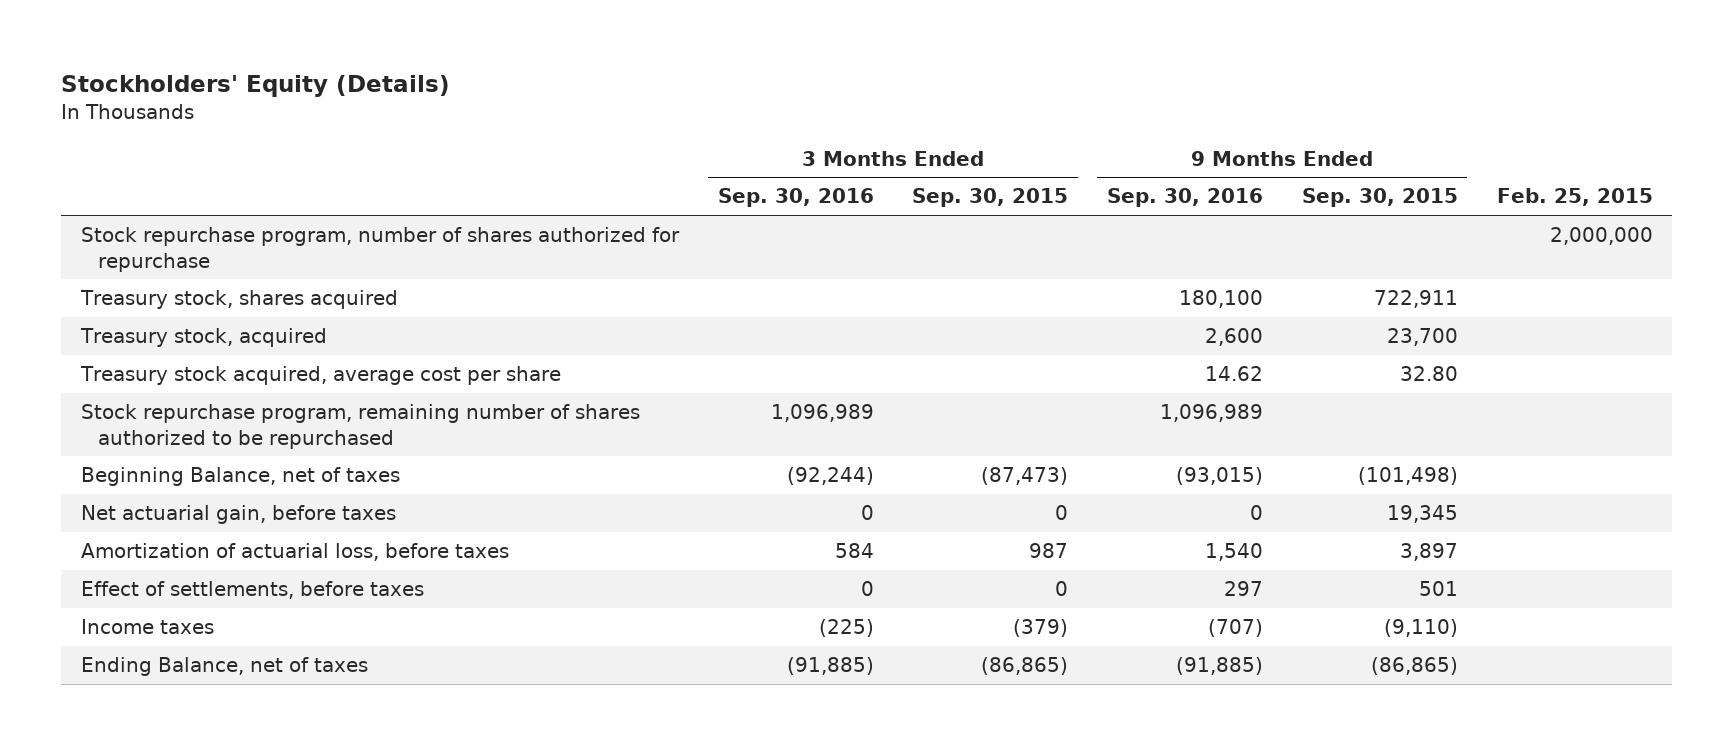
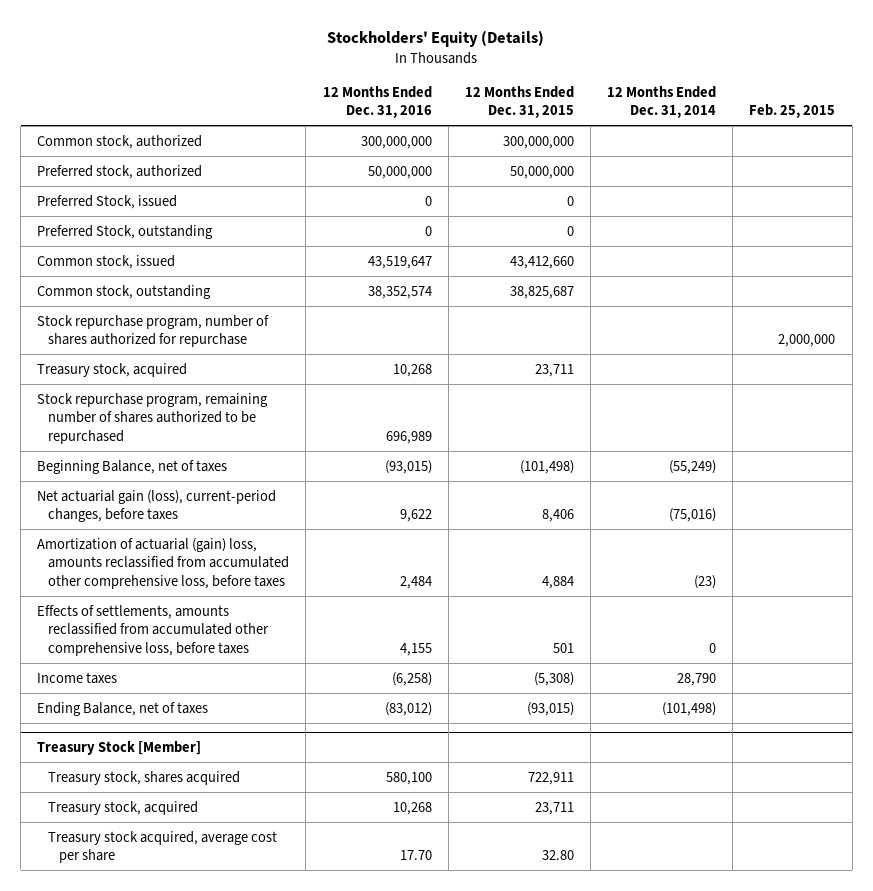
- | 3 Months Ended Sep. 30, 2016 | 3 Months Ended Sep. 30, 2015 | 9 Months Ended Sep. 30, 2016 | 9 Months Ended Sep. 30, 2015 | Feb. 25, 2015
+ | 12 Months Ended Dec. 31, 2016 | 12 Months Ended Dec. 31, 2015 | 12 Months Ended Dec. 31, 2014 | Feb. 25, 2015
+ Common stock, authorized | 300,000,000 | 300,000,000 | |
+ Preferred stock, authorized | 50,000,000 | 50,000,000 | |
+ Preferred Stock, issued | 0 | 0 | |
+ Preferred Stock, outstanding | 0 | 0 | |
+ Common stock, issued | 43,519,647 | 43,412,660 | |
+ Common stock, outstanding | 38,352,574 | 38,825,687 | |
- Treasury stock, shares acquired | | | 180,100 | 722,911 |
- Treasury stock acquired, average cost per share | | | 14.62 | 32.80 |
- Net actuarial gain, before taxes | 0 | 0 | 0 | 19,345 |
- Amortization of actuarial loss, before taxes | 584 | 987 | 1,540 | 3,897 |
- Effect of settlements, before taxes | 0 | 0 | 297 | 501 |
+ Net actuarial gain (loss), current-period changes, before taxes | 9,622 | 8,406 | (75,016) |
+ Amortization of actuarial (gain) loss, amounts reclassified from accumulated other comprehensive loss, before taxes | 2,484 | 4,884 | (23) |
+ Effects of settlements, amounts reclassified from accumulated other comprehensive loss, before taxes | 4,155 | 501 | 0 |
+ Treasury Stock [Member]
+ Treasury stock, shares acquired | 580,100 | 722,911 | |
+ Treasury stock, acquired | 10,268 | 23,711 | |
+ Treasury stock acquired, average cost per share | 17.70 | 32.80 | |

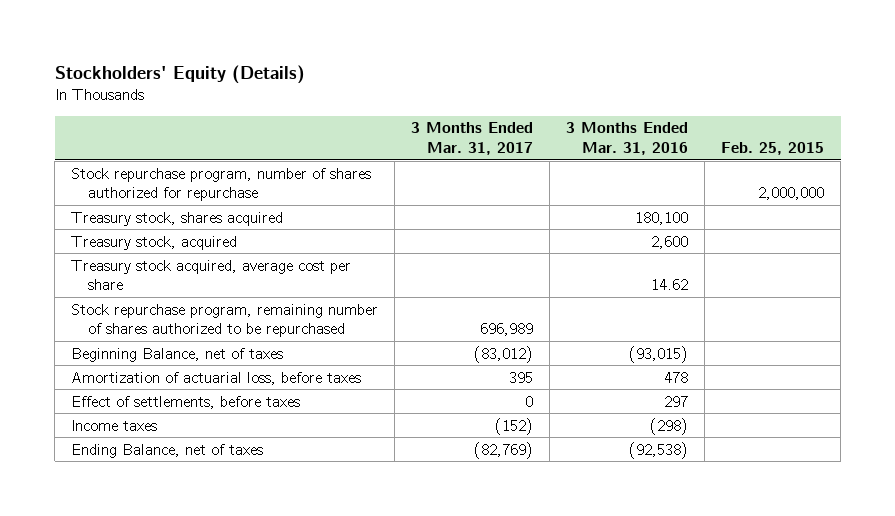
- | 12 Months Ended Dec. 31, 2016 | 12 Months Ended Dec. 31, 2015 | 12 Months Ended Dec. 31, 2014 | Feb. 25, 2015
+ | 3 Months Ended Mar. 31, 2017 | 3 Months Ended Mar. 31, 2016 | Feb. 25, 2015
- Common stock, authorized | 300,000,000 | 300,000,000 | |
- Preferred stock, authorized | 50,000,000 | 50,000,000 | |
- Preferred Stock, issued | 0 | 0 | |
- Preferred Stock, outstanding | 0 | 0 | |
- Common stock, issued | 43,519,647 | 43,412,660 | |
- Common stock, outstanding | 38,352,574 | 38,825,687 | |
+ Treasury stock, shares acquired | | 180,100 |
+ Treasury stock acquired, average cost per share | | 14.62 |
- Net actuarial gain (loss), current-period changes, before taxes | 9,622 | 8,406 | (75,016) |
- Amortization of actuarial (gain) loss, amounts reclassified from accumulated other comprehensive loss, before taxes | 2,484 | 4,884 | (23) |
- Effects of settlements, amounts reclassified from accumulated other comprehensive loss, before taxes | 4,155 | 501 | 0 |
+ Amortization of actuarial loss, before taxes | 395 | 478 |
+ Effect of settlements, before taxes | 0 | 297 |
- Treasury Stock [Member]
- Treasury stock, shares acquired | 580,100 | 722,911 | |
- Treasury stock, acquired | 10,268 | 23,711 | |
- Treasury stock acquired, average cost per share | 17.70 | 32.80 | |

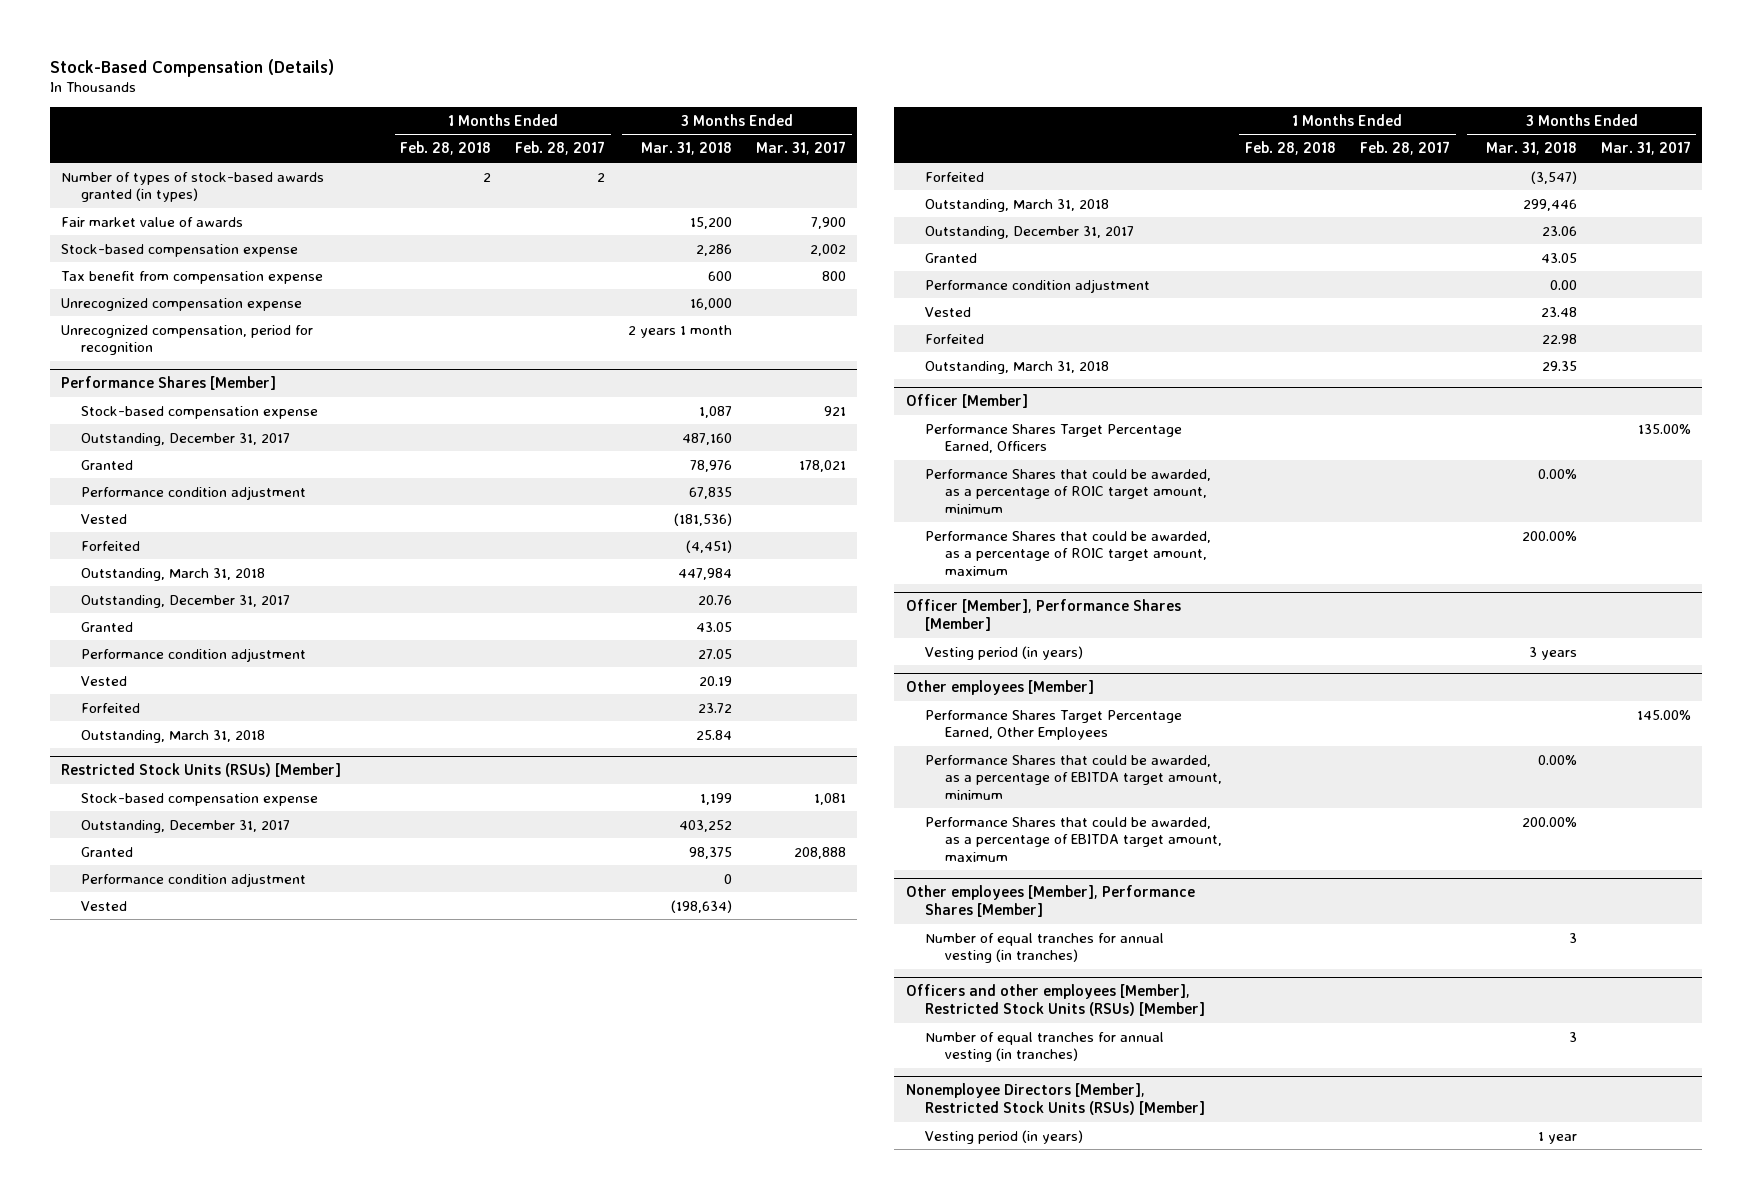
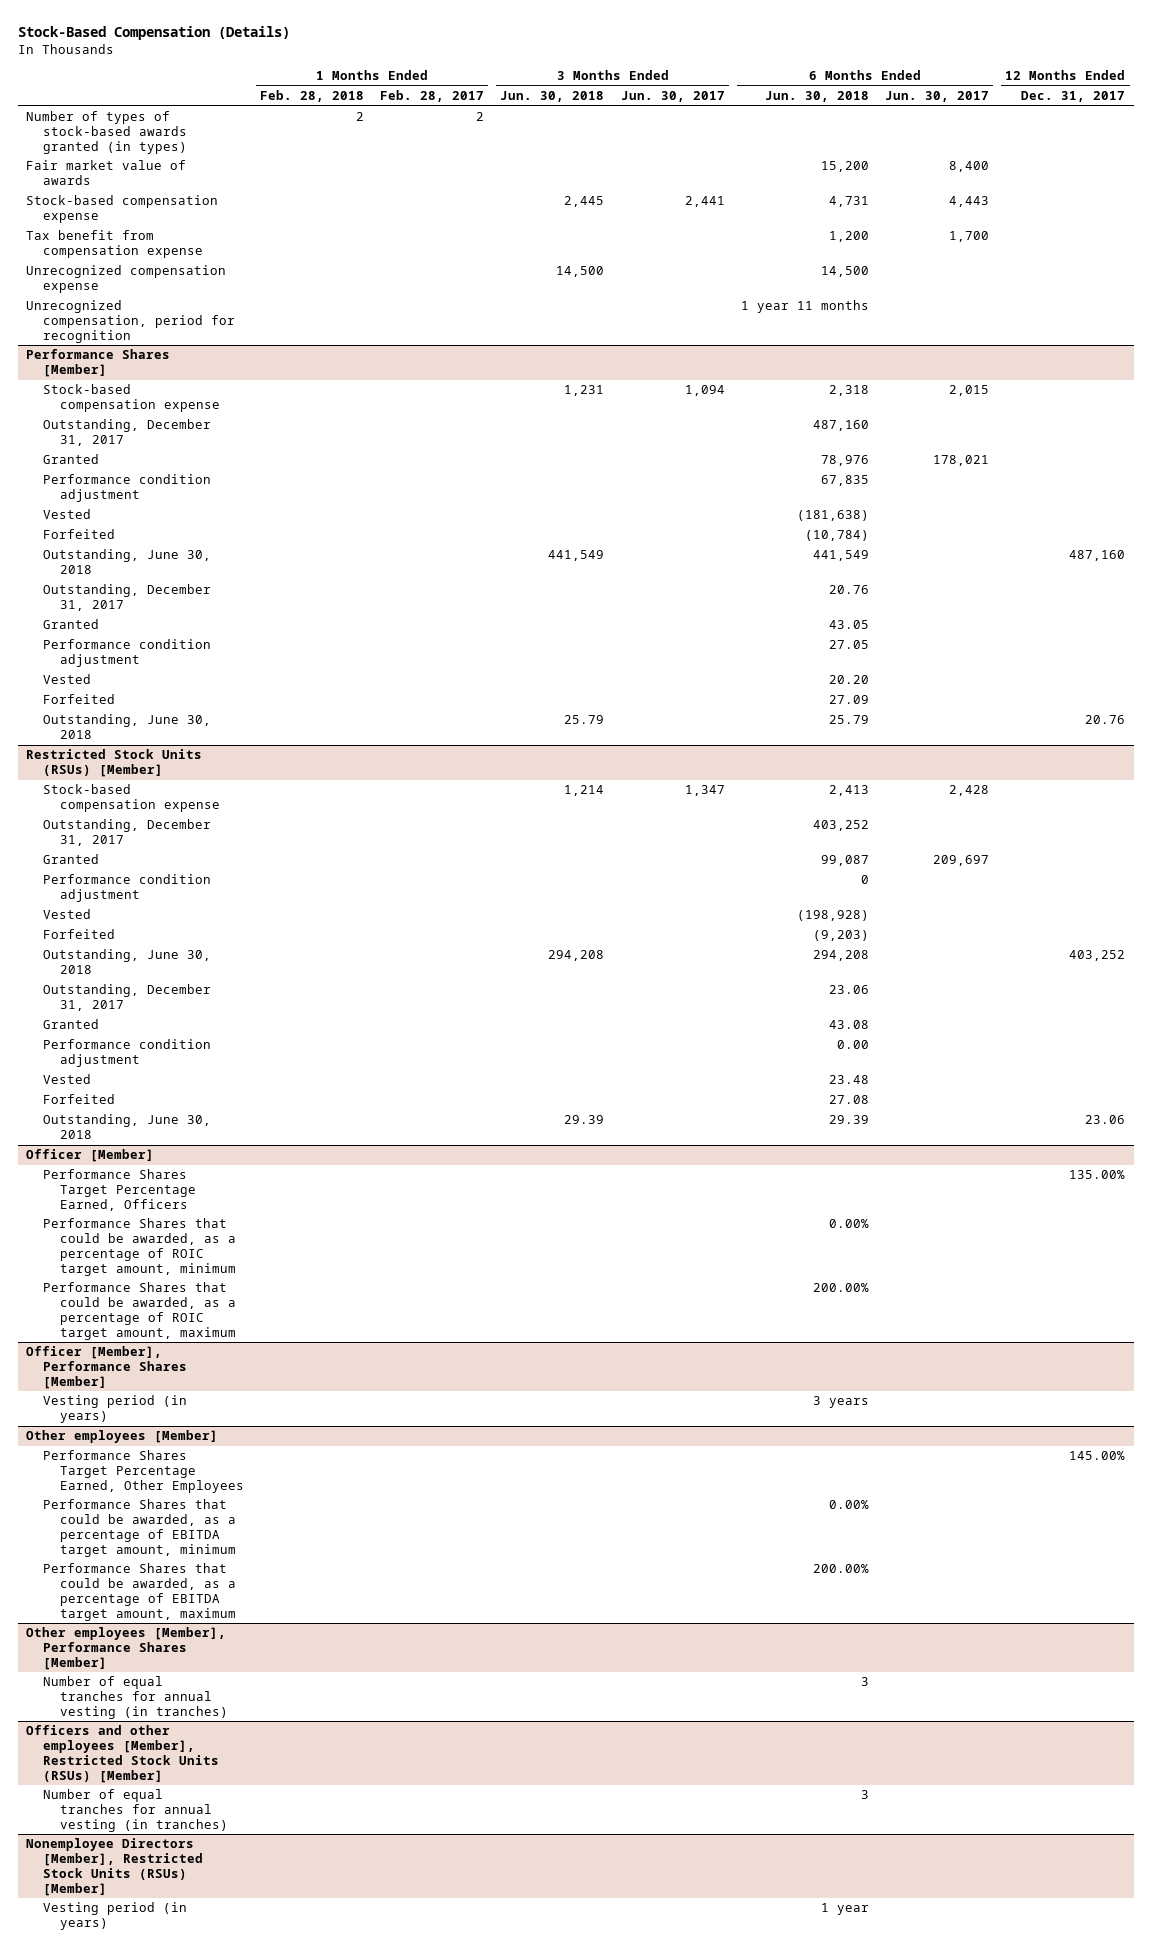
- | 1 Months Ended Feb. 28, 2018 | 1 Months Ended Feb. 28, 2017 | 3 Months Ended Mar. 31, 2018 | 3 Months Ended Mar. 31, 2017
+ | 1 Months Ended Feb. 28, 2018 | 1 Months Ended Feb. 28, 2017 | 3 Months Ended Jun. 30, 2018 | 3 Months Ended Jun. 30, 2017 | 6 Months Ended Jun. 30, 2018 | 6 Months Ended Jun. 30, 2017 | 12 Months Ended Dec. 31, 2017
@ Performance Shares [Member]
- Outstanding, March 31, 2018 | | | 447,984 |
+ Outstanding, June 30, 2018 | | | 441,549 | | 441,549 | | 487,160
- Outstanding, March 31, 2018 | | | 25.84 |
+ Outstanding, June 30, 2018 | | | 25.79 | | 25.79 | | 20.76
@ Restricted Stock Units (RSUs) [Member]
- Outstanding, March 31, 2018 | | | 299,446 |
+ Outstanding, June 30, 2018 | | | 294,208 | | 294,208 | | 403,252
- Outstanding, March 31, 2018 | | | 29.35 |
+ Outstanding, June 30, 2018 | | | 29.39 | | 29.39 | | 23.06

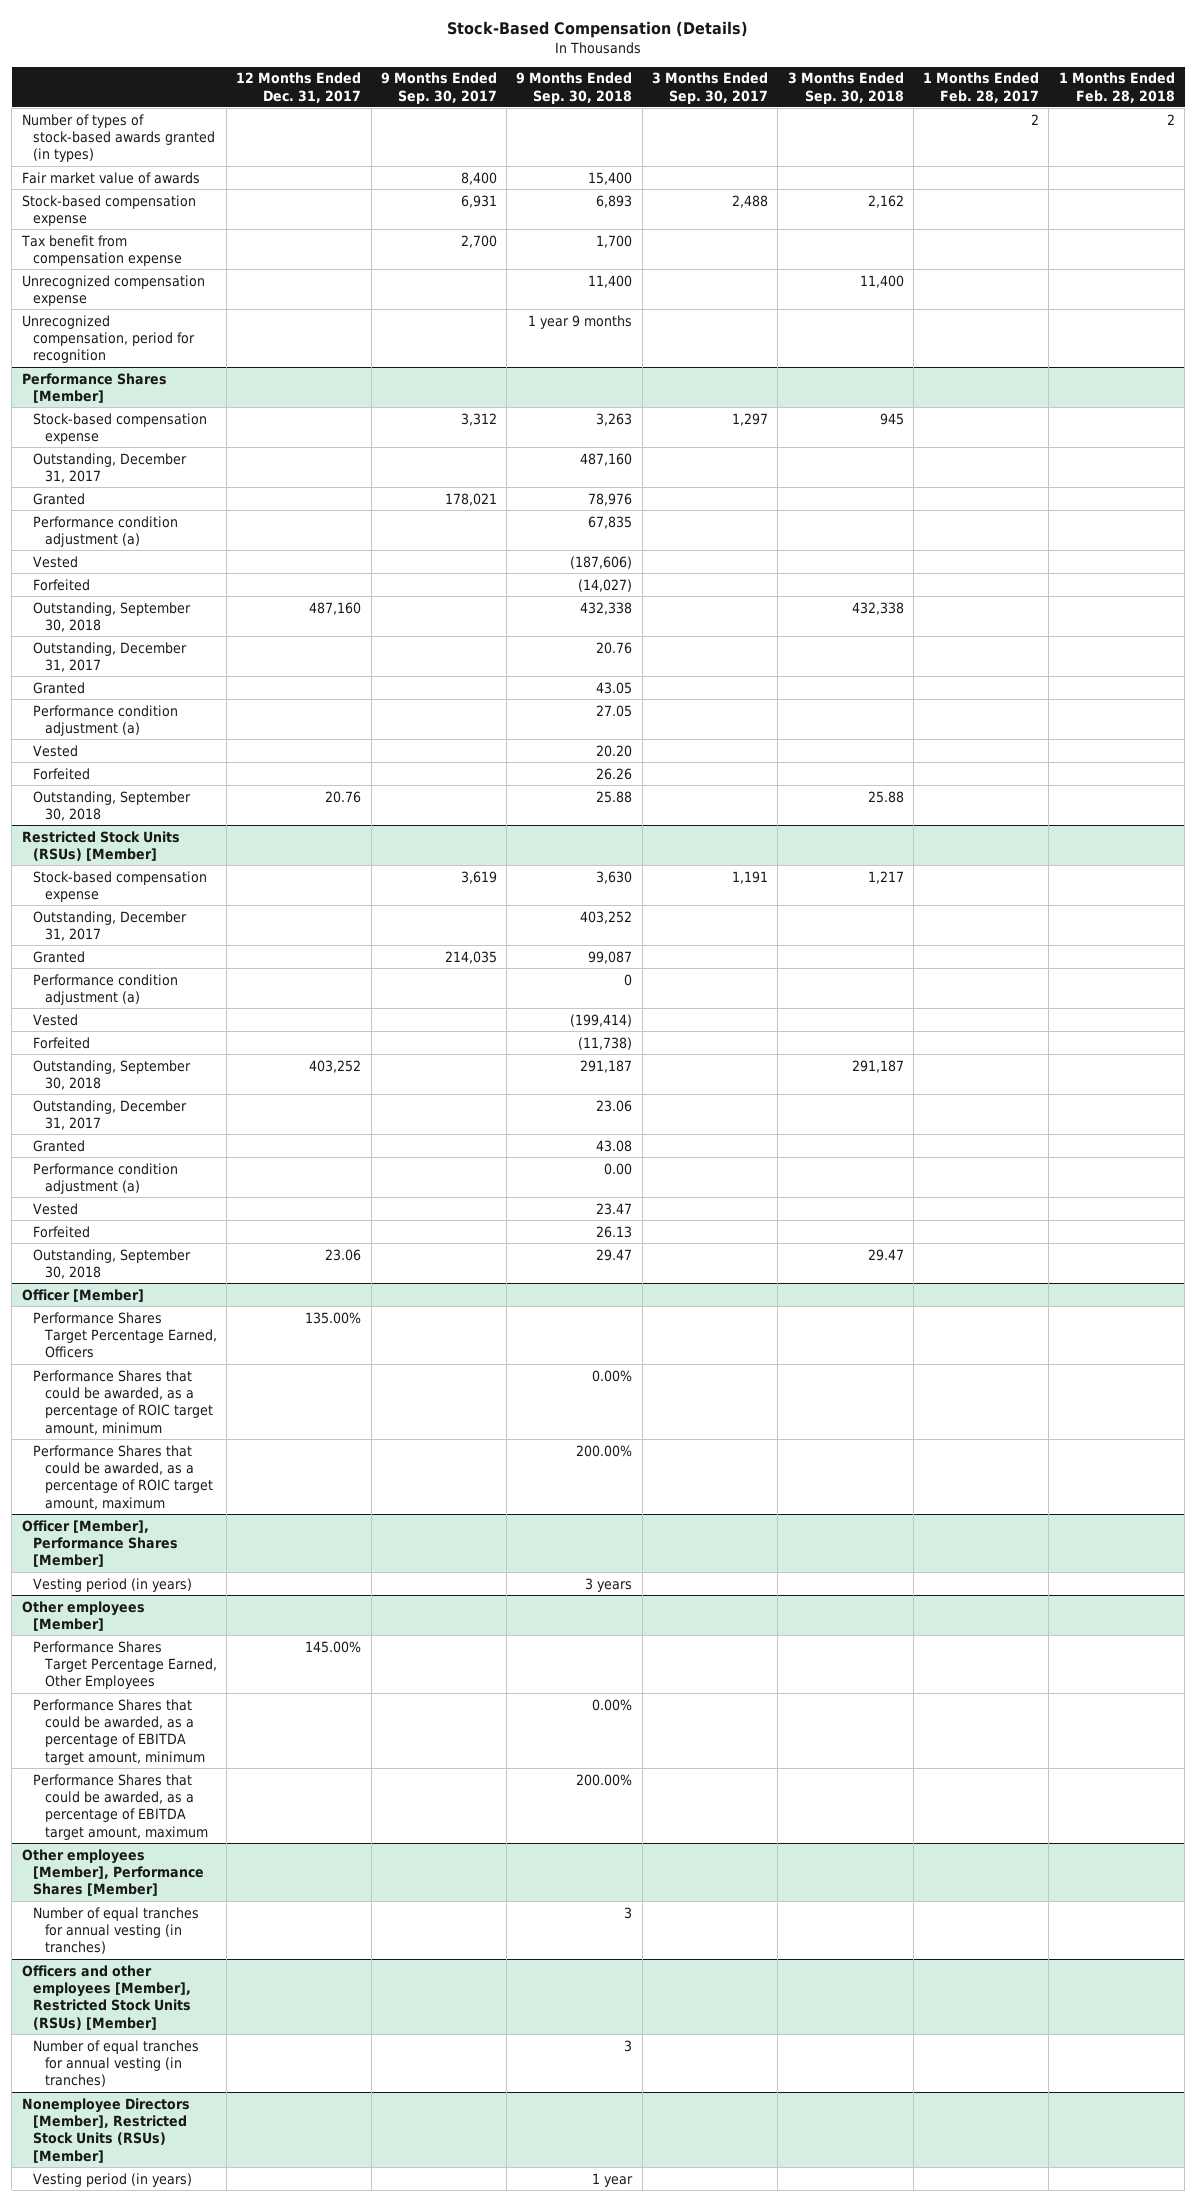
- | 1 Months Ended Feb. 28, 2018 | 1 Months Ended Feb. 28, 2017 | 3 Months Ended Jun. 30, 2018 | 3 Months Ended Jun. 30, 2017 | 6 Months Ended Jun. 30, 2018 | 6 Months Ended Jun. 30, 2017 | 12 Months Ended Dec. 31, 2017
+ | 12 Months Ended Dec. 31, 2017 | 9 Months Ended Sep. 30, 2017 | 9 Months Ended Sep. 30, 2018 | 3 Months Ended Sep. 30, 2017 | 3 Months Ended Sep. 30, 2018 | 1 Months Ended Feb. 28, 2017 | 1 Months Ended Feb. 28, 2018
@ Performance Shares [Member]
- Performance condition adjustment | | | | | 67,835 | |
+ Performance condition adjustment (a) | | | 67,835 | | | |
- Outstanding, June 30, 2018 | | | 441,549 | | 441,549 | | 487,160
+ Outstanding, September 30, 2018 | 487,160 | | 432,338 | | 432,338 | |
- Performance condition adjustment | | | | | 27.05 | |
+ Performance condition adjustment (a) | | | 27.05 | | | |
- Outstanding, June 30, 2018 | | | 25.79 | | 25.79 | | 20.76
+ Outstanding, September 30, 2018 | 20.76 | | 25.88 | | 25.88 | |
@ Restricted Stock Units (RSUs) [Member]
- Performance condition adjustment | | | | | 0 | |
+ Performance condition adjustment (a) | | | 0 | | | |
- Outstanding, June 30, 2018 | | | 294,208 | | 294,208 | | 403,252
+ Outstanding, September 30, 2018 | 403,252 | | 291,187 | | 291,187 | |
- Performance condition adjustment | | | | | 0.00 | |
+ Performance condition adjustment (a) | | | 0.00 | | | |
- Outstanding, June 30, 2018 | | | 29.39 | | 29.39 | | 23.06
+ Outstanding, September 30, 2018 | 23.06 | | 29.47 | | 29.47 | |

